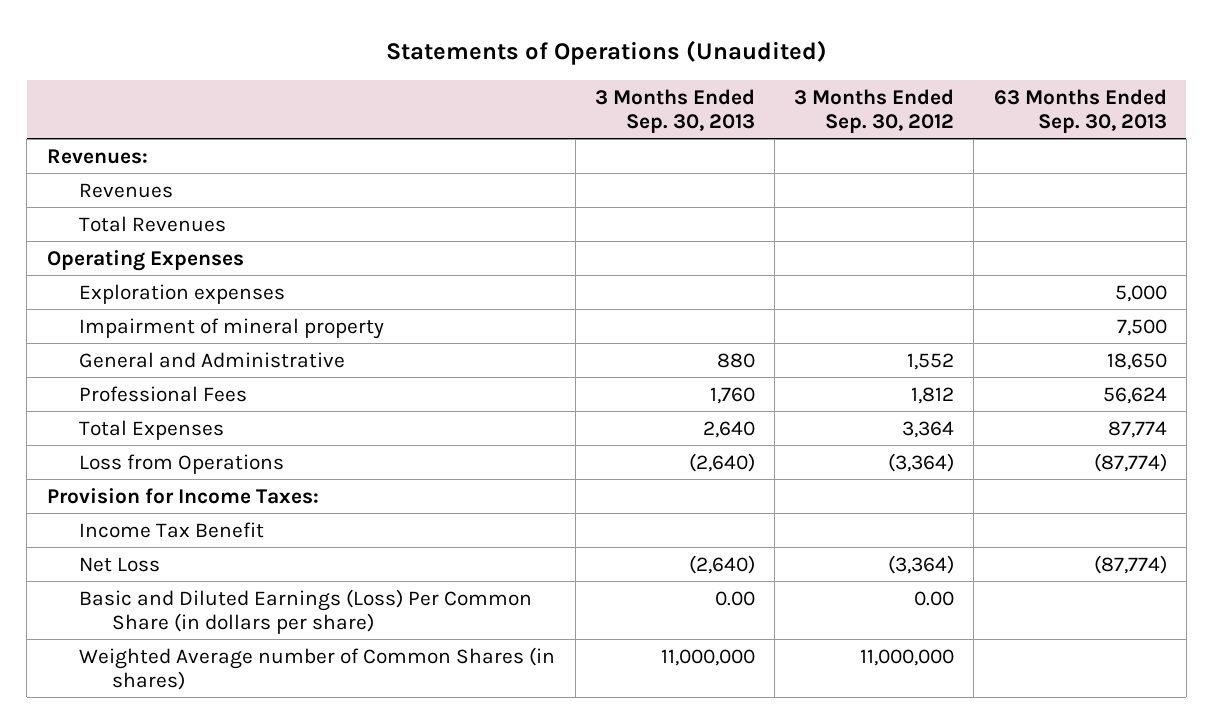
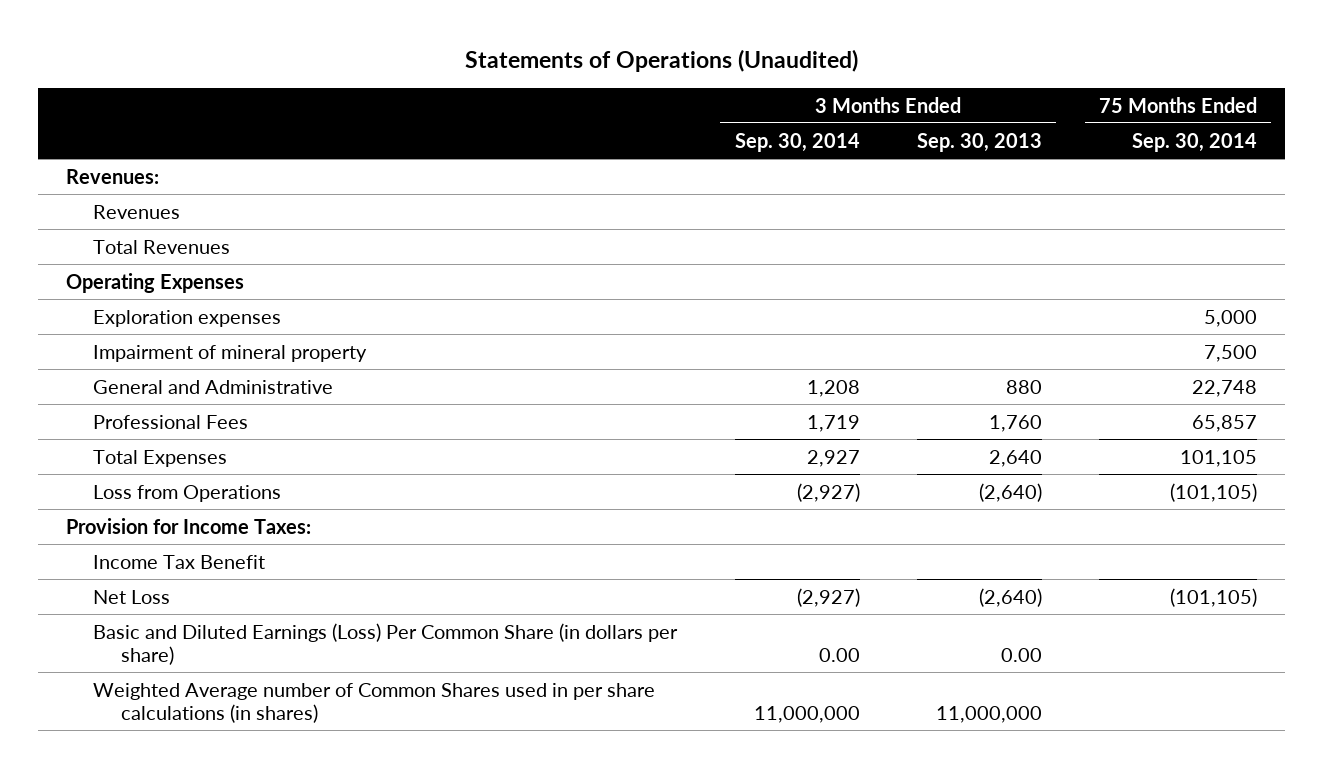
- | 3 Months Ended Sep. 30, 2013 | 3 Months Ended Sep. 30, 2012 | 63 Months Ended Sep. 30, 2013
+ | 3 Months Ended Sep. 30, 2014 | 3 Months Ended Sep. 30, 2013 | 75 Months Ended Sep. 30, 2014
- Weighted Average number of Common Shares (in shares) | 11,000,000 | 11,000,000 |
+ Weighted Average number of Common Shares used in per share calculations (in shares) | 11,000,000 | 11,000,000 |

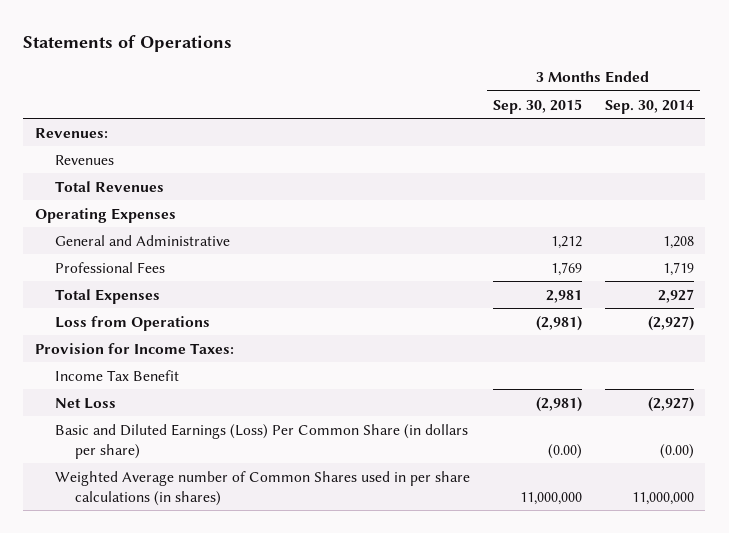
- Statements of Operations (Unaudited)
+ Statements of Operations
- | 3 Months Ended Sep. 30, 2014 | 3 Months Ended Sep. 30, 2013 | 75 Months Ended Sep. 30, 2014
+ | 3 Months Ended Sep. 30, 2015 | 3 Months Ended Sep. 30, 2014
- Exploration expenses | | | 5,000
- Impairment of mineral property | | | 7,500
- Basic and Diluted Earnings (Loss) Per Common Share (in dollars per share) | 0.00 | 0.00 |
+ Basic and Diluted Earnings (Loss) Per Common Share (in dollars per share) | (0.00) | (0.00)

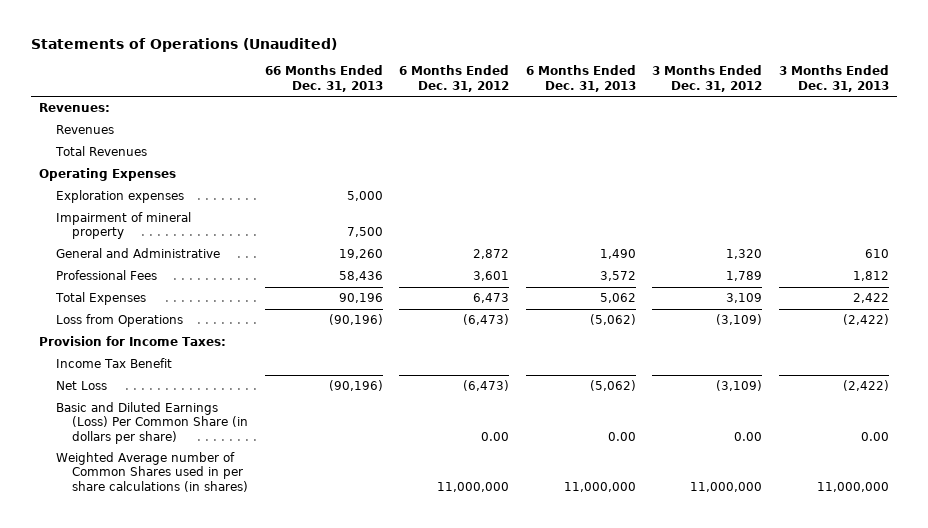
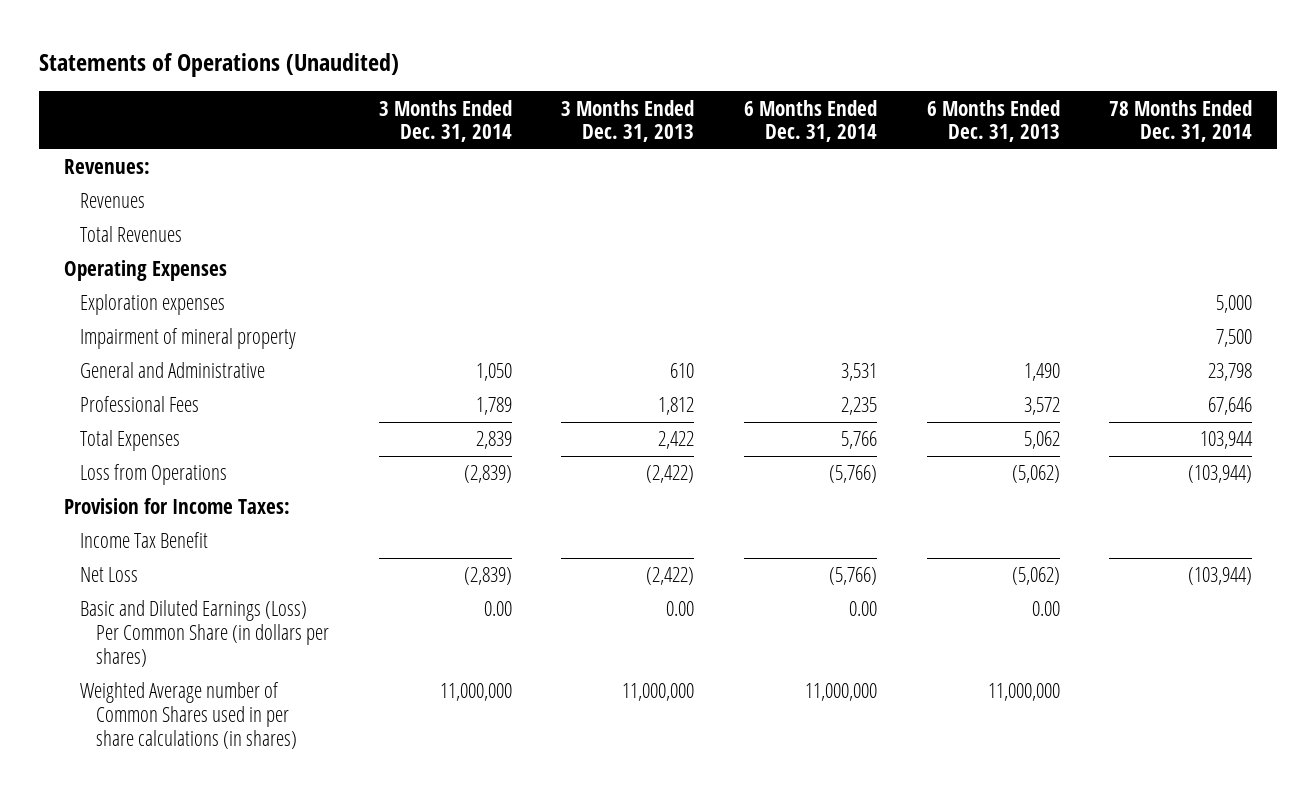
- | 66 Months Ended Dec. 31, 2013 | 6 Months Ended Dec. 31, 2012 | 6 Months Ended Dec. 31, 2013 | 3 Months Ended Dec. 31, 2012 | 3 Months Ended Dec. 31, 2013
+ | 3 Months Ended Dec. 31, 2014 | 3 Months Ended Dec. 31, 2013 | 6 Months Ended Dec. 31, 2014 | 6 Months Ended Dec. 31, 2013 | 78 Months Ended Dec. 31, 2014
- Basic and Diluted Earnings (Loss) Per Common Share (in dollars per share) | | 0.00 | 0.00 | 0.00 | 0.00
+ Basic and Diluted Earnings (Loss) Per Common Share (in dollars per shares) | 0.00 | 0.00 | 0.00 | 0.00 |

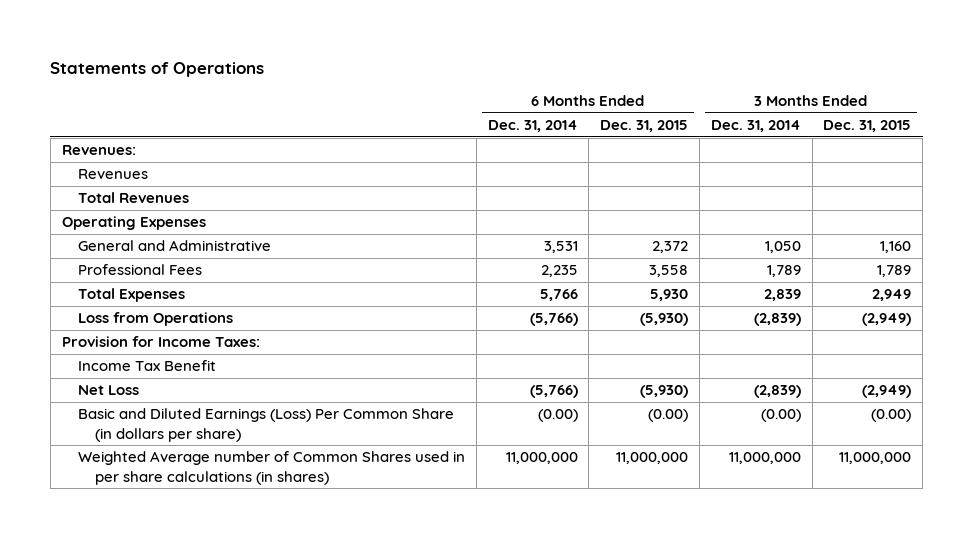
- Statements of Operations (Unaudited)
+ Statements of Operations
- | 3 Months Ended Dec. 31, 2014 | 3 Months Ended Dec. 31, 2013 | 6 Months Ended Dec. 31, 2014 | 6 Months Ended Dec. 31, 2013 | 78 Months Ended Dec. 31, 2014
+ | 6 Months Ended Dec. 31, 2014 | 6 Months Ended Dec. 31, 2015 | 3 Months Ended Dec. 31, 2014 | 3 Months Ended Dec. 31, 2015
- Exploration expenses | | | | | 5,000
- Impairment of mineral property | | | | | 7,500
- Basic and Diluted Earnings (Loss) Per Common Share (in dollars per shares) | 0.00 | 0.00 | 0.00 | 0.00 |
+ Basic and Diluted Earnings (Loss) Per Common Share (in dollars per share) | (0.00) | (0.00) | (0.00) | (0.00)

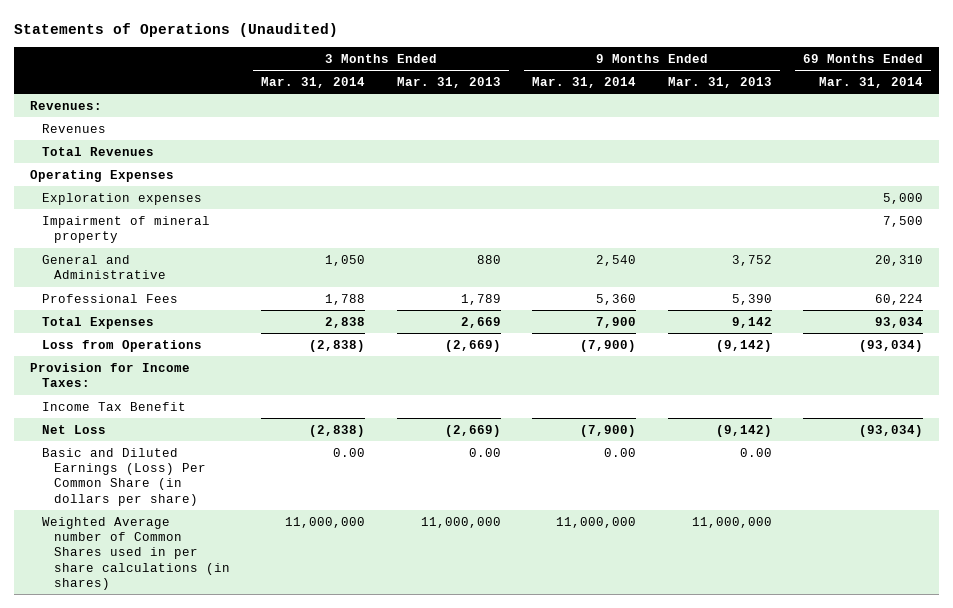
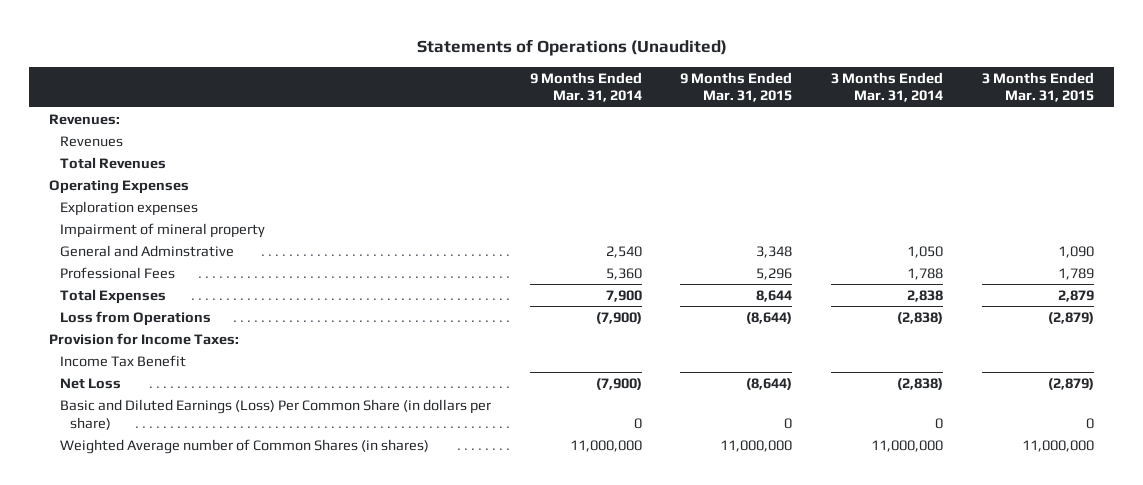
- | 3 Months Ended Mar. 31, 2014 | 3 Months Ended Mar. 31, 2013 | 9 Months Ended Mar. 31, 2014 | 9 Months Ended Mar. 31, 2013 | 69 Months Ended Mar. 31, 2014
+ | 9 Months Ended Mar. 31, 2014 | 9 Months Ended Mar. 31, 2015 | 3 Months Ended Mar. 31, 2014 | 3 Months Ended Mar. 31, 2015
- General and Administrative | 1,050 | 880 | 2,540 | 3,752 | 20,310
+ General and Adminstrative | 2,540 | 3,348 | 1,050 | 1,090
- Basic and Diluted Earnings (Loss) Per Common Share (in dollars per share) | 0.00 | 0.00 | 0.00 | 0.00 |
- Weighted Average number of Common Shares used in per share calculations (in shares) | 11,000,000 | 11,000,000 | 11,000,000 | 11,000,000 |
+ Basic and Diluted Earnings (Loss) Per Common Share (in dollars per share) | 0 | 0 | 0 | 0
+ Weighted Average number of Common Shares (in shares) | 11,000,000 | 11,000,000 | 11,000,000 | 11,000,000

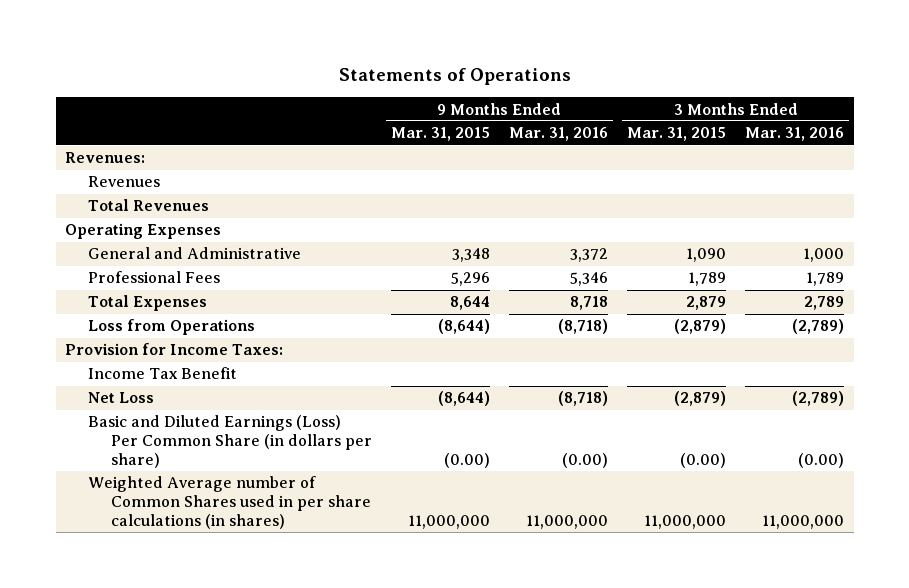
- Statements of Operations (Unaudited)
+ Statements of Operations
- | 9 Months Ended Mar. 31, 2014 | 9 Months Ended Mar. 31, 2015 | 3 Months Ended Mar. 31, 2014 | 3 Months Ended Mar. 31, 2015
+ | 9 Months Ended Mar. 31, 2015 | 9 Months Ended Mar. 31, 2016 | 3 Months Ended Mar. 31, 2015 | 3 Months Ended Mar. 31, 2016
- Exploration expenses
- Impairment of mineral property
- General and Adminstrative | 2,540 | 3,348 | 1,050 | 1,090
+ General and Administrative | 3,348 | 3,372 | 1,090 | 1,000
- Basic and Diluted Earnings (Loss) Per Common Share (in dollars per share) | 0 | 0 | 0 | 0
- Weighted Average number of Common Shares (in shares) | 11,000,000 | 11,000,000 | 11,000,000 | 11,000,000
+ Basic and Diluted Earnings (Loss) Per Common Share (in dollars per share) | (0.00) | (0.00) | (0.00) | (0.00)
+ Weighted Average number of Common Shares used in per share calculations (in shares) | 11,000,000 | 11,000,000 | 11,000,000 | 11,000,000

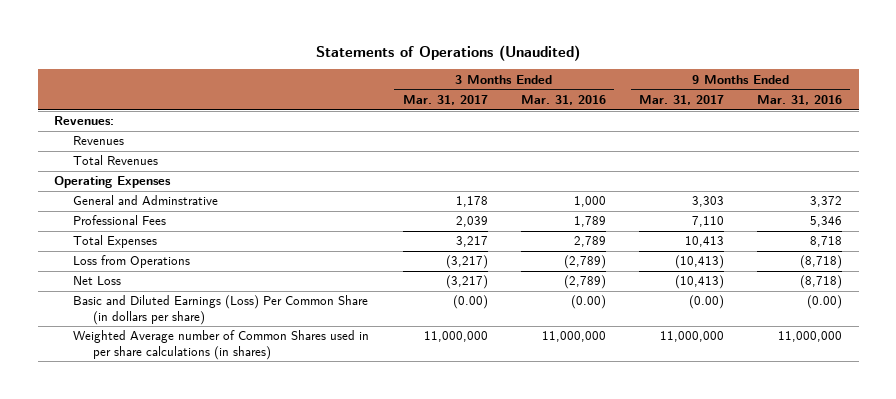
- Statements of Operations
+ Statements of Operations (Unaudited)
- | 9 Months Ended Mar. 31, 2015 | 9 Months Ended Mar. 31, 2016 | 3 Months Ended Mar. 31, 2015 | 3 Months Ended Mar. 31, 2016
+ | 3 Months Ended Mar. 31, 2017 | 3 Months Ended Mar. 31, 2016 | 9 Months Ended Mar. 31, 2017 | 9 Months Ended Mar. 31, 2016
- General and Administrative | 3,348 | 3,372 | 1,090 | 1,000
+ General and Adminstrative | 1,178 | 1,000 | 3,303 | 3,372
- Provision for Income Taxes:
- Income Tax Benefit

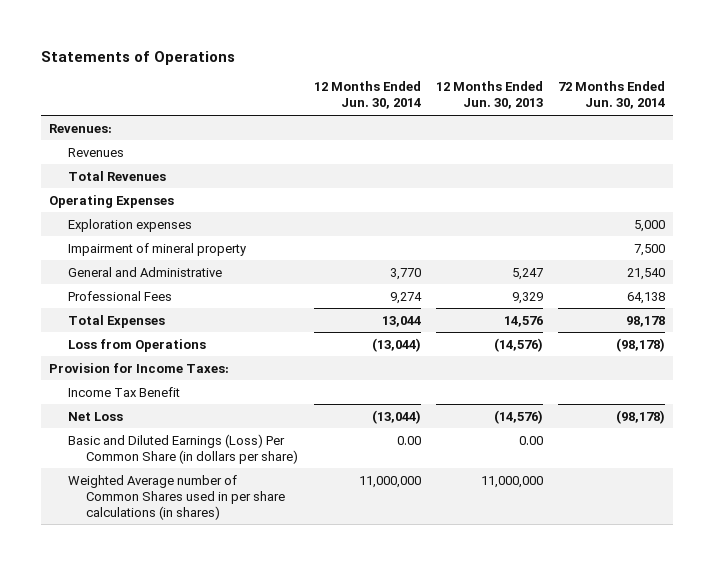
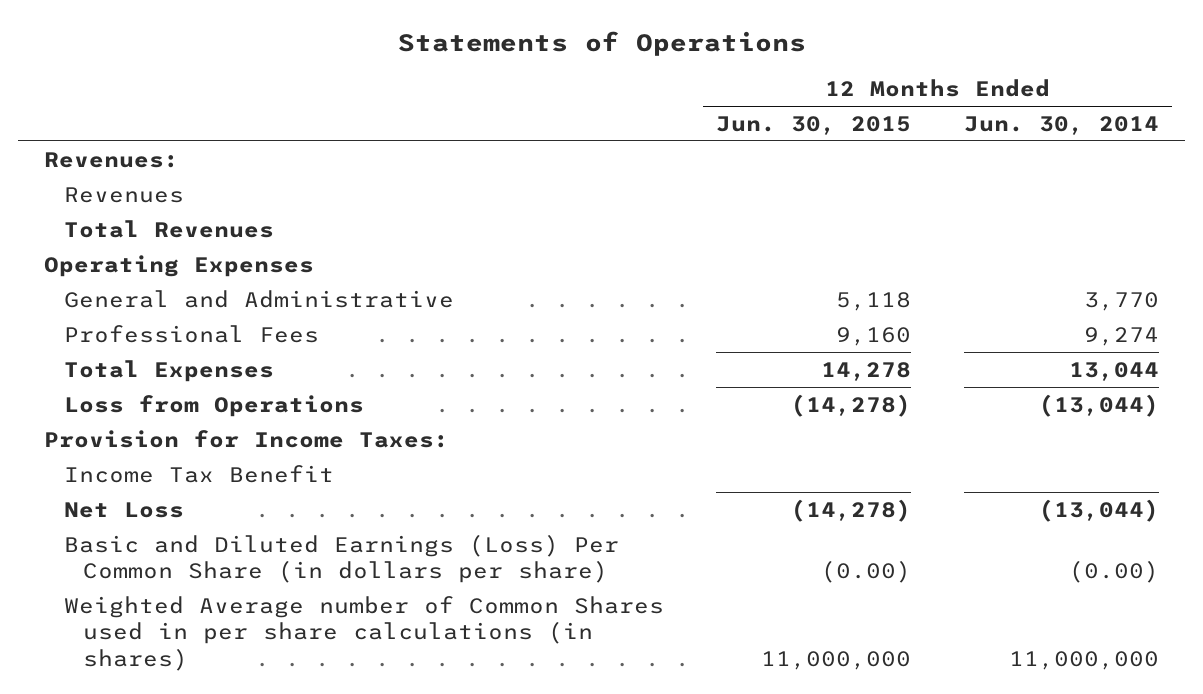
- | 12 Months Ended Jun. 30, 2014 | 12 Months Ended Jun. 30, 2013 | 72 Months Ended Jun. 30, 2014
+ | 12 Months Ended Jun. 30, 2015 | 12 Months Ended Jun. 30, 2014
- Exploration expenses | | | 5,000
- Impairment of mineral property | | | 7,500
- Basic and Diluted Earnings (Loss) Per Common Share (in dollars per share) | 0.00 | 0.00 |
+ Basic and Diluted Earnings (Loss) Per Common Share (in dollars per share) | (0.00) | (0.00)

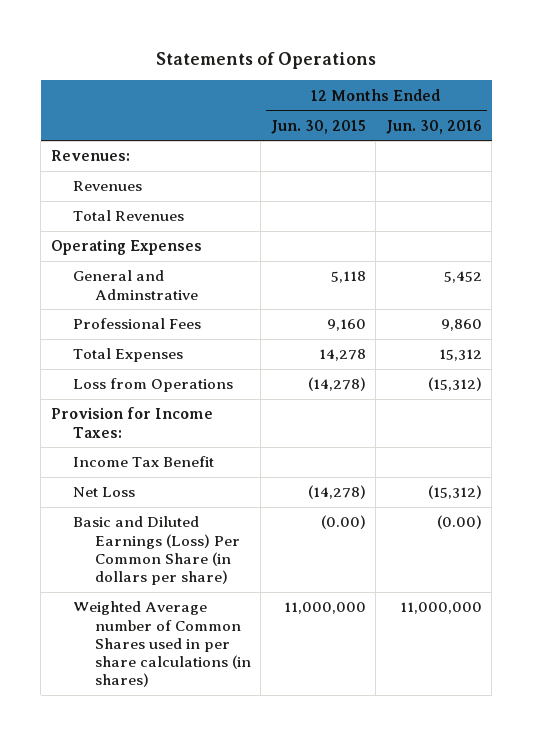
- | 12 Months Ended Jun. 30, 2015 | 12 Months Ended Jun. 30, 2014
+ | 12 Months Ended Jun. 30, 2015 | 12 Months Ended Jun. 30, 2016
- General and Administrative | 5,118 | 3,770
+ General and Adminstrative | 5,118 | 5,452

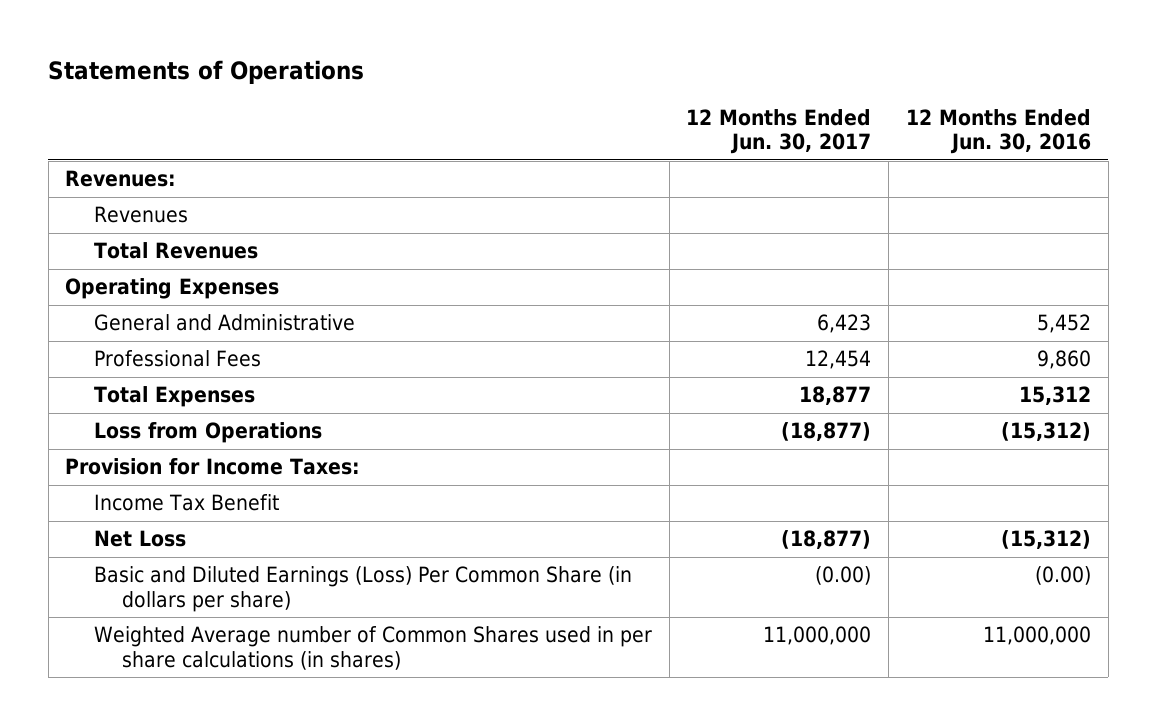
- | 12 Months Ended Jun. 30, 2015 | 12 Months Ended Jun. 30, 2016
+ | 12 Months Ended Jun. 30, 2017 | 12 Months Ended Jun. 30, 2016
- General and Adminstrative | 5,118 | 5,452
+ General and Administrative | 6,423 | 5,452

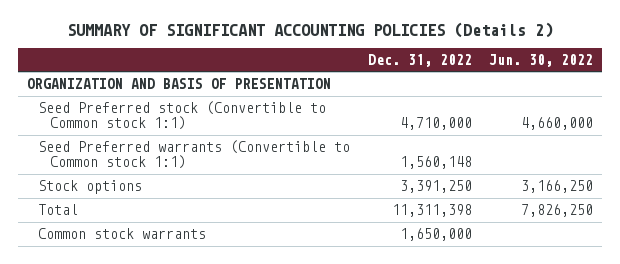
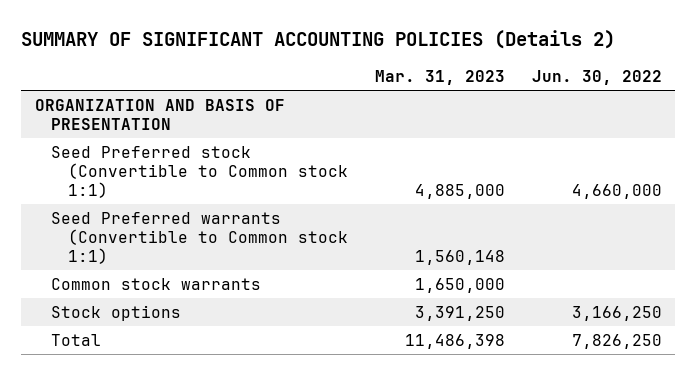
- | Dec. 31, 2022 | Jun. 30, 2022
+ | Mar. 31, 2023 | Jun. 30, 2022
moved up: Common stock warrants | 1,650,000 |

